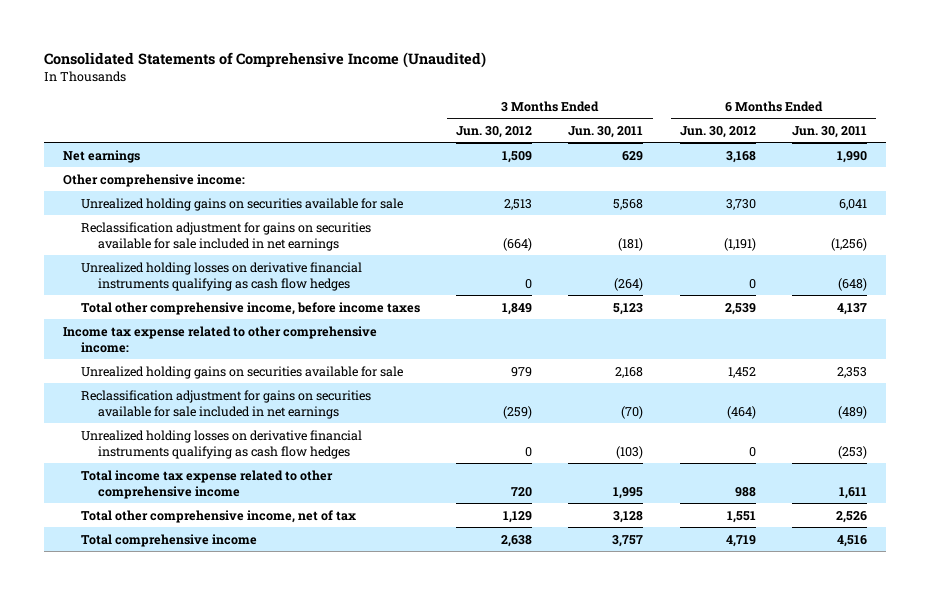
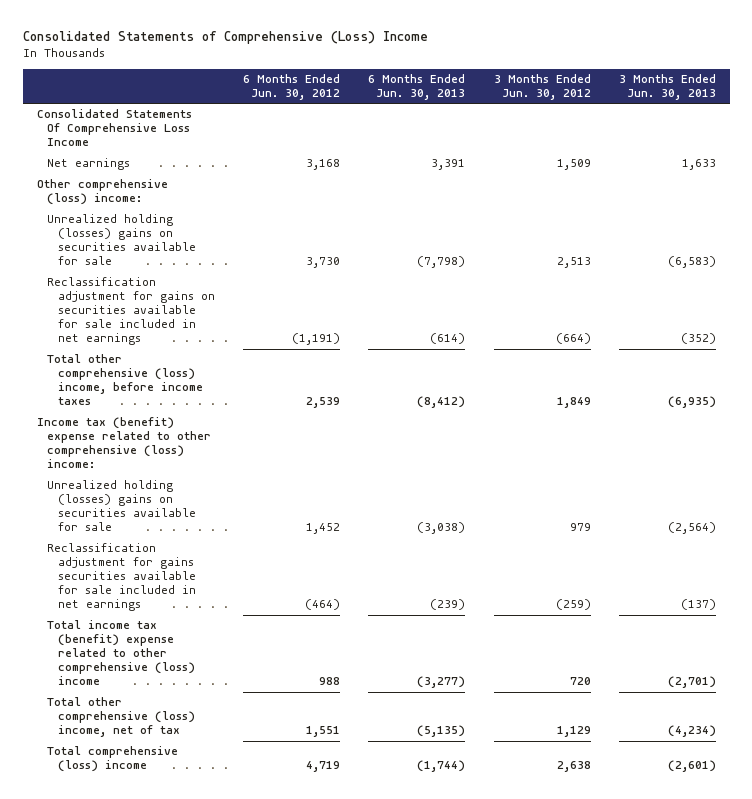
- Consolidated Statements of Comprehensive Income (Unaudited)
+ Consolidated Statements of Comprehensive (Loss) Income
- | 3 Months Ended Jun. 30, 2012 | 3 Months Ended Jun. 30, 2011 | 6 Months Ended Jun. 30, 2012 | 6 Months Ended Jun. 30, 2011
+ | 6 Months Ended Jun. 30, 2012 | 6 Months Ended Jun. 30, 2013 | 3 Months Ended Jun. 30, 2012 | 3 Months Ended Jun. 30, 2013
+ Consolidated Statements Of Comprehensive Loss Income
- Other comprehensive income:
- Unrealized holding gains on securities available for sale | 2,513 | 5,568 | 3,730 | 6,041
+ Other comprehensive (loss) income:
+ Unrealized holding (losses) gains on securities available for sale | 3,730 | (7,798) | 2,513 | (6,583)
- Unrealized holding losses on derivative financial instruments qualifying as cash flow hedges | 0 | (264) | 0 | (648)
- Total other comprehensive income, before income taxes | 1,849 | 5,123 | 2,539 | 4,137
- Income tax expense related to other comprehensive income:
- Unrealized holding gains on securities available for sale | 979 | 2,168 | 1,452 | 2,353
- Reclassification adjustment for gains on securities available for sale included in net earnings | (259) | (70) | (464) | (489)
- Unrealized holding losses on derivative financial instruments qualifying as cash flow hedges | 0 | (103) | 0 | (253)
- Total income tax expense related to other comprehensive income | 720 | 1,995 | 988 | 1,611
- Total other comprehensive income, net of tax | 1,129 | 3,128 | 1,551 | 2,526
- Total comprehensive income | 2,638 | 3,757 | 4,719 | 4,516
+ Total other comprehensive (loss) income, before income taxes | 2,539 | (8,412) | 1,849 | (6,935)
+ Income tax (benefit) expense related to other comprehensive (loss) income:
+ Unrealized holding (losses) gains on securities available for sale | 1,452 | (3,038) | 979 | (2,564)
+ Reclassification adjustment for gains securities available for sale included in net earnings | (464) | (239) | (259) | (137)
+ Total income tax (benefit) expense related to other comprehensive (loss) income | 988 | (3,277) | 720 | (2,701)
+ Total other comprehensive (loss) income, net of tax | 1,551 | (5,135) | 1,129 | (4,234)
+ Total comprehensive (loss) income | 4,719 | (1,744) | 2,638 | (2,601)

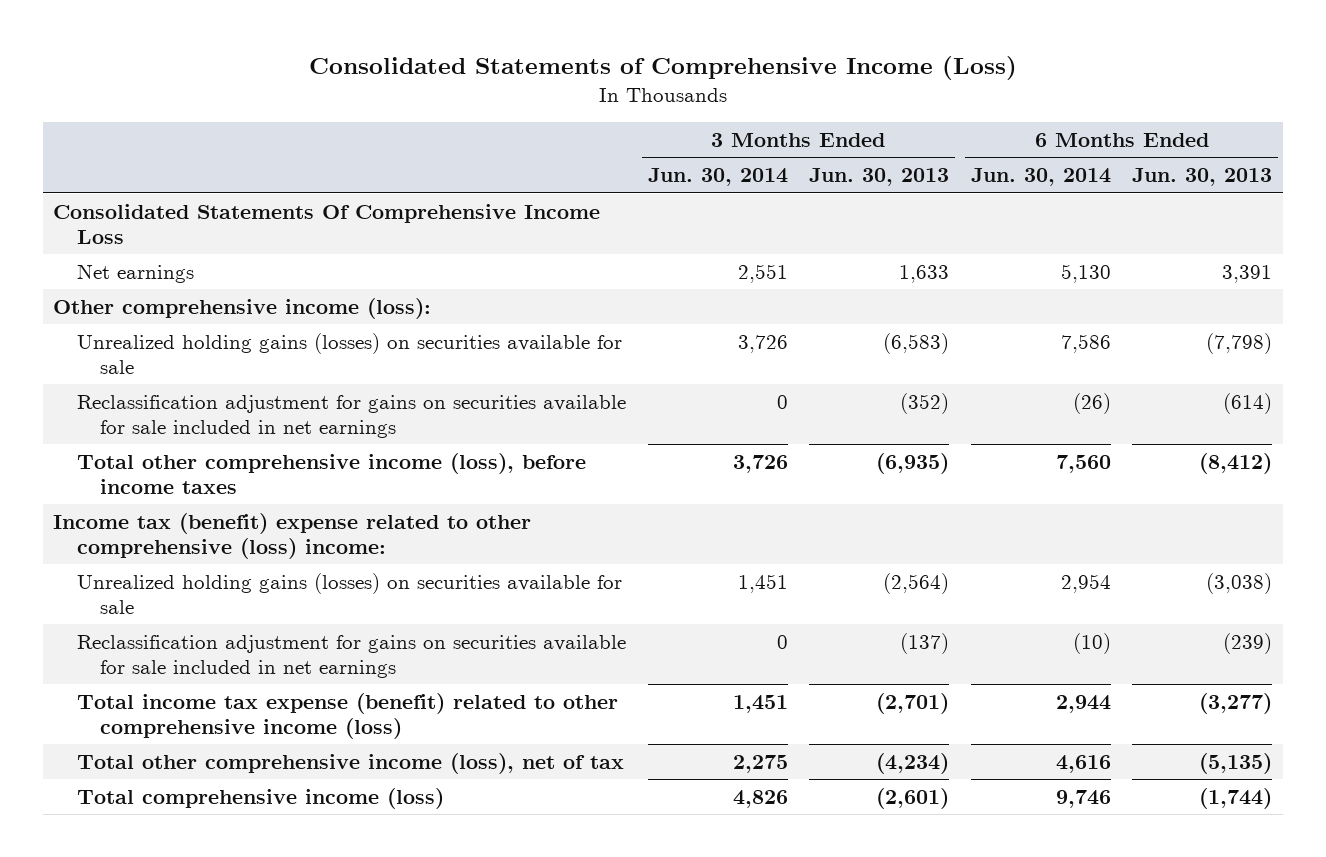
- Consolidated Statements of Comprehensive (Loss) Income
+ Consolidated Statements of Comprehensive Income (Loss)
- | 6 Months Ended Jun. 30, 2012 | 6 Months Ended Jun. 30, 2013 | 3 Months Ended Jun. 30, 2012 | 3 Months Ended Jun. 30, 2013
+ | 3 Months Ended Jun. 30, 2014 | 3 Months Ended Jun. 30, 2013 | 6 Months Ended Jun. 30, 2014 | 6 Months Ended Jun. 30, 2013
- Consolidated Statements Of Comprehensive Loss Income
+ Consolidated Statements Of Comprehensive Income Loss
- Other comprehensive (loss) income:
- Unrealized holding (losses) gains on securities available for sale | 3,730 | (7,798) | 2,513 | (6,583)
+ Other comprehensive income (loss):
+ Unrealized holding gains (losses) on securities available for sale | 3,726 | (6,583) | 7,586 | (7,798)
- Total other comprehensive (loss) income, before income taxes | 2,539 | (8,412) | 1,849 | (6,935)
+ Total other comprehensive income (loss), before income taxes | 3,726 | (6,935) | 7,560 | (8,412)
- Unrealized holding (losses) gains on securities available for sale | 1,452 | (3,038) | 979 | (2,564)
- Reclassification adjustment for gains securities available for sale included in net earnings | (464) | (239) | (259) | (137)
- Total income tax (benefit) expense related to other comprehensive (loss) income | 988 | (3,277) | 720 | (2,701)
- Total other comprehensive (loss) income, net of tax | 1,551 | (5,135) | 1,129 | (4,234)
- Total comprehensive (loss) income | 4,719 | (1,744) | 2,638 | (2,601)
+ Unrealized holding gains (losses) on securities available for sale | 1,451 | (2,564) | 2,954 | (3,038)
+ Reclassification adjustment for gains on securities available for sale included in net earnings | 0 | (137) | (10) | (239)
+ Total income tax expense (benefit) related to other comprehensive income (loss) | 1,451 | (2,701) | 2,944 | (3,277)
+ Total other comprehensive income (loss), net of tax | 2,275 | (4,234) | 4,616 | (5,135)
+ Total comprehensive income (loss) | 4,826 | (2,601) | 9,746 | (1,744)

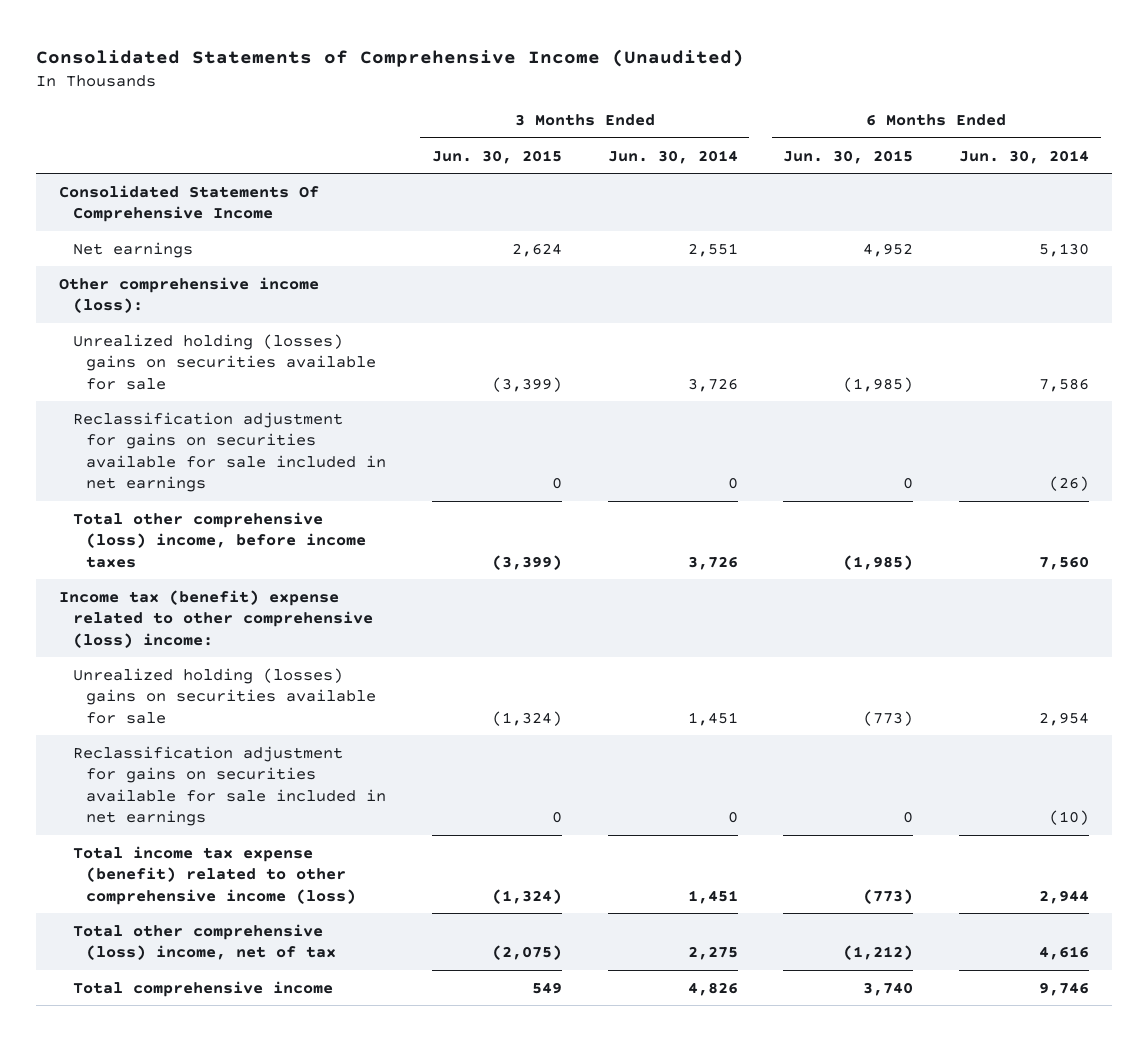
- Consolidated Statements of Comprehensive Income (Loss)
+ Consolidated Statements of Comprehensive Income (Unaudited)
- | 3 Months Ended Jun. 30, 2014 | 3 Months Ended Jun. 30, 2013 | 6 Months Ended Jun. 30, 2014 | 6 Months Ended Jun. 30, 2013
+ | 3 Months Ended Jun. 30, 2015 | 3 Months Ended Jun. 30, 2014 | 6 Months Ended Jun. 30, 2015 | 6 Months Ended Jun. 30, 2014
- Consolidated Statements Of Comprehensive Income Loss
+ Consolidated Statements Of Comprehensive Income
- Unrealized holding gains (losses) on securities available for sale | 3,726 | (6,583) | 7,586 | (7,798)
+ Unrealized holding (losses) gains on securities available for sale | (3,399) | 3,726 | (1,985) | 7,586
- Total other comprehensive income (loss), before income taxes | 3,726 | (6,935) | 7,560 | (8,412)
+ Total other comprehensive (loss) income, before income taxes | (3,399) | 3,726 | (1,985) | 7,560
- Unrealized holding gains (losses) on securities available for sale | 1,451 | (2,564) | 2,954 | (3,038)
+ Unrealized holding (losses) gains on securities available for sale | (1,324) | 1,451 | (773) | 2,954
- Total other comprehensive income (loss), net of tax | 2,275 | (4,234) | 4,616 | (5,135)
- Total comprehensive income (loss) | 4,826 | (2,601) | 9,746 | (1,744)
+ Total other comprehensive (loss) income, net of tax | (2,075) | 2,275 | (1,212) | 4,616
+ Total comprehensive income | 549 | 4,826 | 3,740 | 9,746

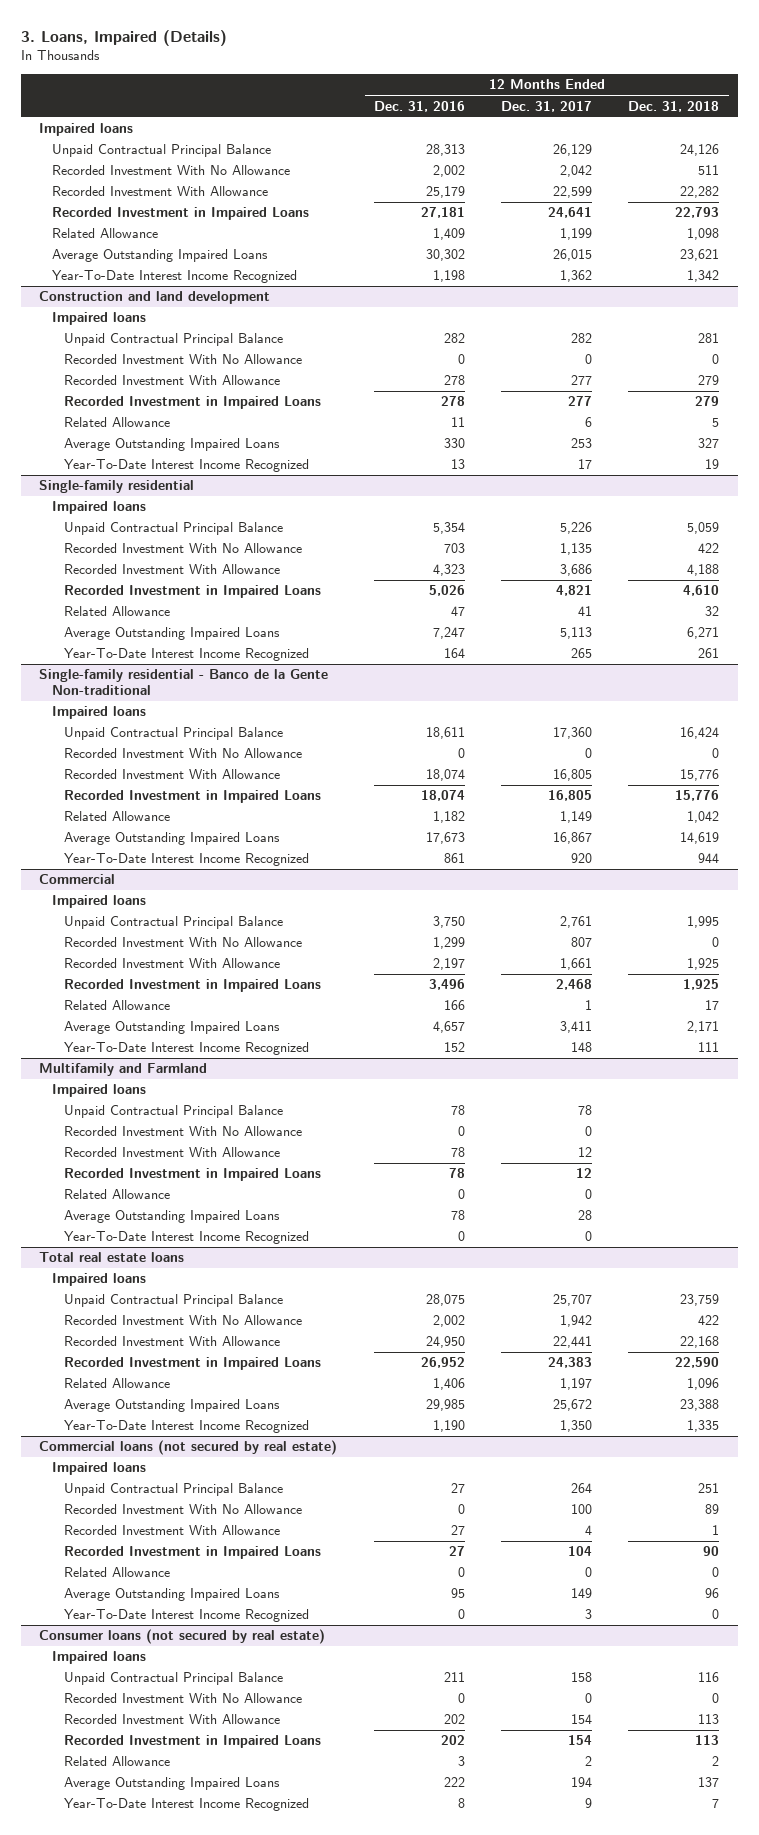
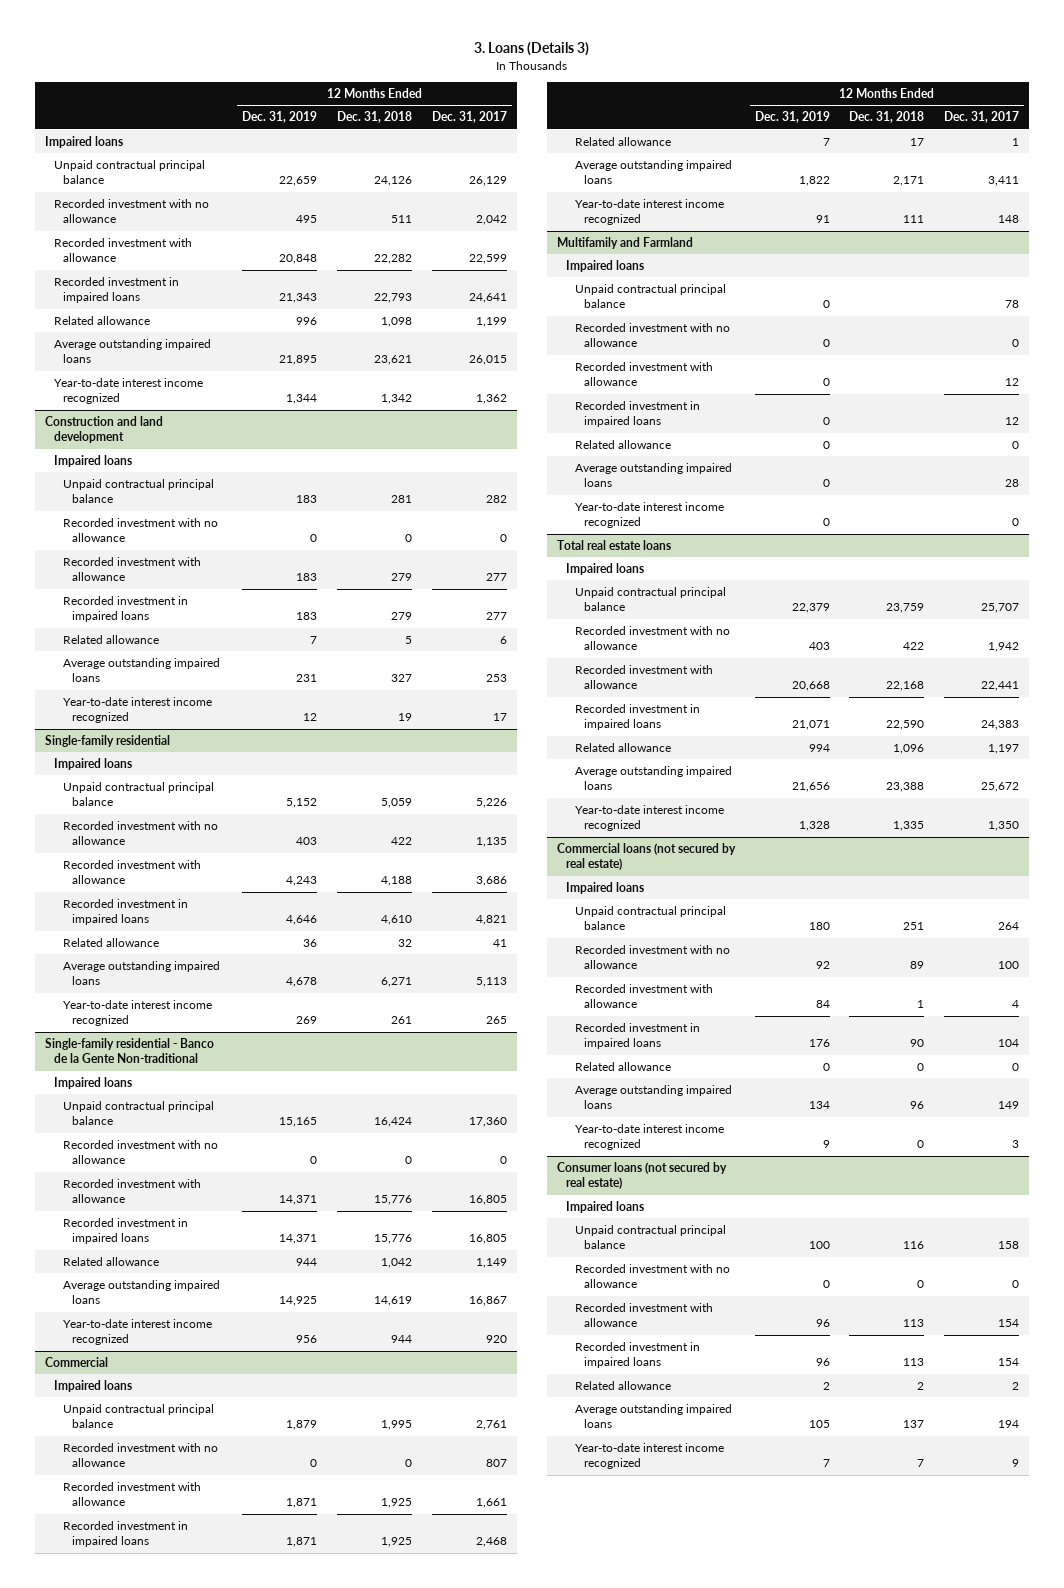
- 3. Loans, Impaired (Details)
+ 3. Loans (Details 3)
- | 12 Months Ended Dec. 31, 2016 | 12 Months Ended Dec. 31, 2017 | 12 Months Ended Dec. 31, 2018
+ | 12 Months Ended Dec. 31, 2019 | 12 Months Ended Dec. 31, 2018 | 12 Months Ended Dec. 31, 2017
- Unpaid Contractual Principal Balance | 28,313 | 26,129 | 24,126
- Recorded Investment With No Allowance | 2,002 | 2,042 | 511
- Recorded Investment With Allowance | 25,179 | 22,599 | 22,282
- Recorded Investment in Impaired Loans | 27,181 | 24,641 | 22,793
- Related Allowance | 1,409 | 1,199 | 1,098
- Average Outstanding Impaired Loans | 30,302 | 26,015 | 23,621
- Year-To-Date Interest Income Recognized | 1,198 | 1,362 | 1,342
+ Unpaid contractual principal balance | 22,659 | 24,126 | 26,129
+ Recorded investment with no allowance | 495 | 511 | 2,042
+ Recorded investment with allowance | 20,848 | 22,282 | 22,599
+ Recorded investment in impaired loans | 21,343 | 22,793 | 24,641
+ Related allowance | 996 | 1,098 | 1,199
+ Average outstanding impaired loans | 21,895 | 23,621 | 26,015
+ Year-to-date interest income recognized | 1,344 | 1,342 | 1,362
@ Construction and land development
- Unpaid Contractual Principal Balance | 282 | 282 | 281
- Recorded Investment With No Allowance | 0 | 0 | 0
- Recorded Investment With Allowance | 278 | 277 | 279
- Recorded Investment in Impaired Loans | 278 | 277 | 279
- Related Allowance | 11 | 6 | 5
- Average Outstanding Impaired Loans | 330 | 253 | 327
- Year-To-Date Interest Income Recognized | 13 | 17 | 19
+ Unpaid contractual principal balance | 183 | 281 | 282
+ Recorded investment with no allowance | 0 | 0 | 0
+ Recorded investment with allowance | 183 | 279 | 277
+ Recorded investment in impaired loans | 183 | 279 | 277
+ Related allowance | 7 | 5 | 6
+ Average outstanding impaired loans | 231 | 327 | 253
+ Year-to-date interest income recognized | 12 | 19 | 17
@ Single-family residential
- Unpaid Contractual Principal Balance | 5,354 | 5,226 | 5,059
- Recorded Investment With No Allowance | 703 | 1,135 | 422
- Recorded Investment With Allowance | 4,323 | 3,686 | 4,188
- Recorded Investment in Impaired Loans | 5,026 | 4,821 | 4,610
- Related Allowance | 47 | 41 | 32
- Average Outstanding Impaired Loans | 7,247 | 5,113 | 6,271
- Year-To-Date Interest Income Recognized | 164 | 265 | 261
+ Unpaid contractual principal balance | 5,152 | 5,059 | 5,226
+ Recorded investment with no allowance | 403 | 422 | 1,135
+ Recorded investment with allowance | 4,243 | 4,188 | 3,686
+ Recorded investment in impaired loans | 4,646 | 4,610 | 4,821
+ Related allowance | 36 | 32 | 41
+ Average outstanding impaired loans | 4,678 | 6,271 | 5,113
+ Year-to-date interest income recognized | 269 | 261 | 265
@ Single-family residential - Banco de la Gente Non-traditional
- Unpaid Contractual Principal Balance | 18,611 | 17,360 | 16,424
- Recorded Investment With No Allowance | 0 | 0 | 0
- Recorded Investment With Allowance | 18,074 | 16,805 | 15,776
- Recorded Investment in Impaired Loans | 18,074 | 16,805 | 15,776
- Related Allowance | 1,182 | 1,149 | 1,042
- Average Outstanding Impaired Loans | 17,673 | 16,867 | 14,619
- Year-To-Date Interest Income Recognized | 861 | 920 | 944
+ Unpaid contractual principal balance | 15,165 | 16,424 | 17,360
+ Recorded investment with no allowance | 0 | 0 | 0
+ Recorded investment with allowance | 14,371 | 15,776 | 16,805
+ Recorded investment in impaired loans | 14,371 | 15,776 | 16,805
+ Related allowance | 944 | 1,042 | 1,149
+ Average outstanding impaired loans | 14,925 | 14,619 | 16,867
+ Year-to-date interest income recognized | 956 | 944 | 920
@ Commercial
- Unpaid Contractual Principal Balance | 3,750 | 2,761 | 1,995
- Recorded Investment With No Allowance | 1,299 | 807 | 0
- Recorded Investment With Allowance | 2,197 | 1,661 | 1,925
- Recorded Investment in Impaired Loans | 3,496 | 2,468 | 1,925
- Related Allowance | 166 | 1 | 17
- Average Outstanding Impaired Loans | 4,657 | 3,411 | 2,171
- Year-To-Date Interest Income Recognized | 152 | 148 | 111
+ Unpaid contractual principal balance | 1,879 | 1,995 | 2,761
+ Recorded investment with no allowance | 0 | 0 | 807
+ Recorded investment with allowance | 1,871 | 1,925 | 1,661
+ Recorded investment in impaired loans | 1,871 | 1,925 | 2,468
+ Related allowance | 7 | 17 | 1
+ Average outstanding impaired loans | 1,822 | 2,171 | 3,411
+ Year-to-date interest income recognized | 91 | 111 | 148
@ Multifamily and Farmland
- Unpaid Contractual Principal Balance | 78 | 78 |
- Recorded Investment With No Allowance | 0 | 0 |
- Recorded Investment With Allowance | 78 | 12 |
- Recorded Investment in Impaired Loans | 78 | 12 |
- Related Allowance | 0 | 0 |
- Average Outstanding Impaired Loans | 78 | 28 |
- Year-To-Date Interest Income Recognized | 0 | 0 |
+ Unpaid contractual principal balance | 0 | | 78
+ Recorded investment with no allowance | 0 | | 0
+ Recorded investment with allowance | 0 | | 12
+ Recorded investment in impaired loans | 0 | | 12
+ Related allowance | 0 | | 0
+ Average outstanding impaired loans | 0 | | 28
+ Year-to-date interest income recognized | 0 | | 0
@ Total real estate loans
- Unpaid Contractual Principal Balance | 28,075 | 25,707 | 23,759
- Recorded Investment With No Allowance | 2,002 | 1,942 | 422
- Recorded Investment With Allowance | 24,950 | 22,441 | 22,168
- Recorded Investment in Impaired Loans | 26,952 | 24,383 | 22,590
- Related Allowance | 1,406 | 1,197 | 1,096
- Average Outstanding Impaired Loans | 29,985 | 25,672 | 23,388
- Year-To-Date Interest Income Recognized | 1,190 | 1,350 | 1,335
+ Unpaid contractual principal balance | 22,379 | 23,759 | 25,707
+ Recorded investment with no allowance | 403 | 422 | 1,942
+ Recorded investment with allowance | 20,668 | 22,168 | 22,441
+ Recorded investment in impaired loans | 21,071 | 22,590 | 24,383
+ Related allowance | 994 | 1,096 | 1,197
+ Average outstanding impaired loans | 21,656 | 23,388 | 25,672
+ Year-to-date interest income recognized | 1,328 | 1,335 | 1,350
@ Commercial loans (not secured by real estate)
- Unpaid Contractual Principal Balance | 27 | 264 | 251
- Recorded Investment With No Allowance | 0 | 100 | 89
- Recorded Investment With Allowance | 27 | 4 | 1
- Recorded Investment in Impaired Loans | 27 | 104 | 90
- Related Allowance | 0 | 0 | 0
- Average Outstanding Impaired Loans | 95 | 149 | 96
- Year-To-Date Interest Income Recognized | 0 | 3 | 0
+ Unpaid contractual principal balance | 180 | 251 | 264
+ Recorded investment with no allowance | 92 | 89 | 100
+ Recorded investment with allowance | 84 | 1 | 4
+ Recorded investment in impaired loans | 176 | 90 | 104
+ Related allowance | 0 | 0 | 0
+ Average outstanding impaired loans | 134 | 96 | 149
+ Year-to-date interest income recognized | 9 | 0 | 3
@ Consumer loans (not secured by real estate)
- Unpaid Contractual Principal Balance | 211 | 158 | 116
- Recorded Investment With No Allowance | 0 | 0 | 0
- Recorded Investment With Allowance | 202 | 154 | 113
- Recorded Investment in Impaired Loans | 202 | 154 | 113
- Related Allowance | 3 | 2 | 2
- Average Outstanding Impaired Loans | 222 | 194 | 137
- Year-To-Date Interest Income Recognized | 8 | 9 | 7
+ Unpaid contractual principal balance | 100 | 116 | 158
+ Recorded investment with no allowance | 0 | 0 | 0
+ Recorded investment with allowance | 96 | 113 | 154
+ Recorded investment in impaired loans | 96 | 113 | 154
+ Related allowance | 2 | 2 | 2
+ Average outstanding impaired loans | 105 | 137 | 194
+ Year-to-date interest income recognized | 7 | 7 | 9

